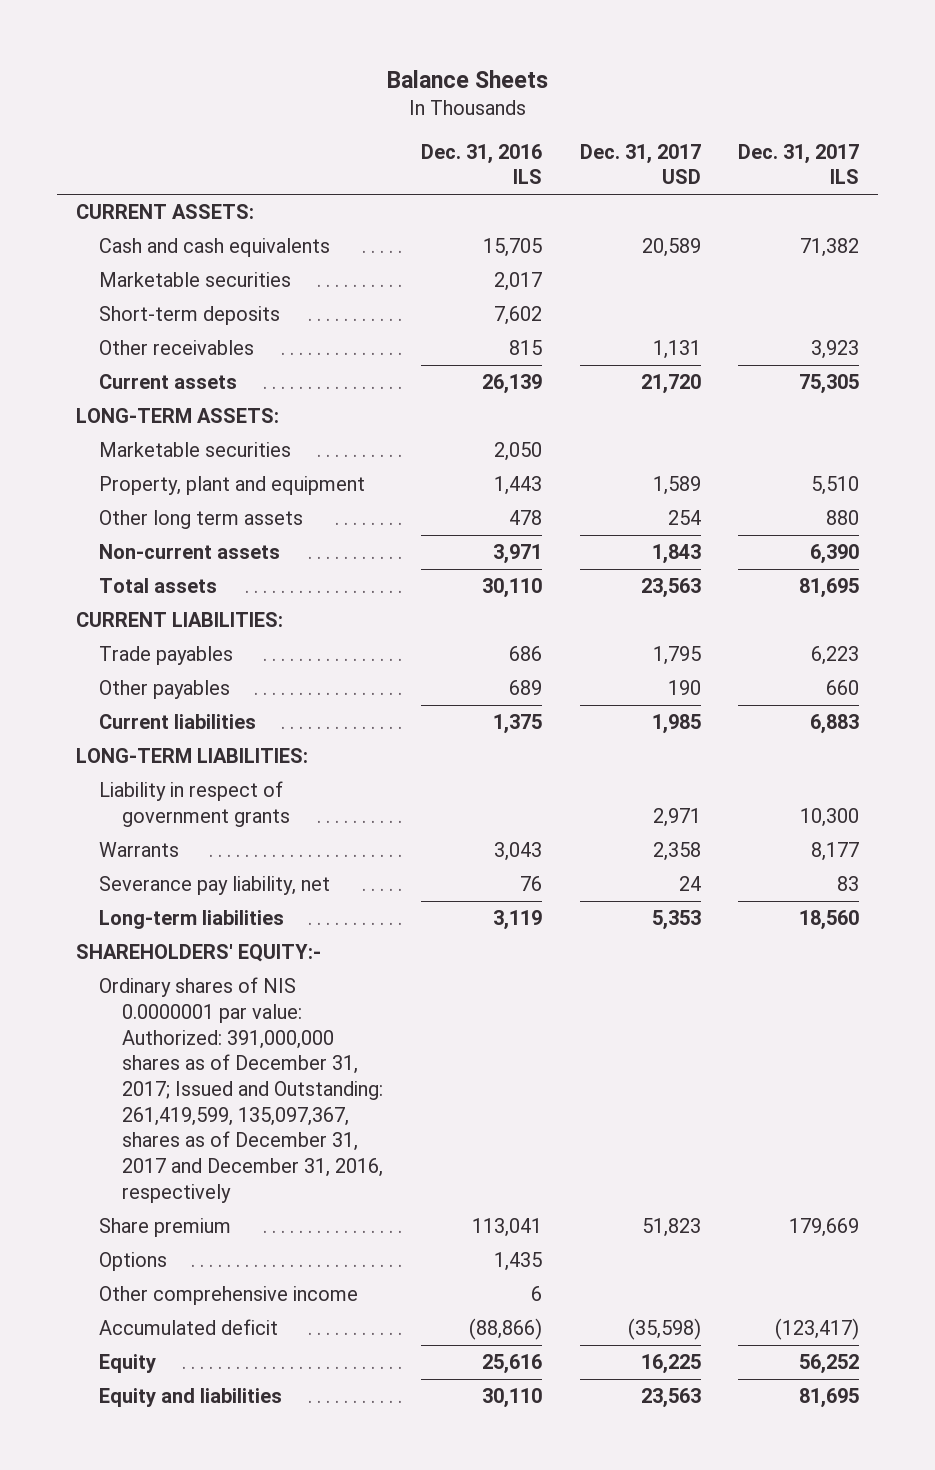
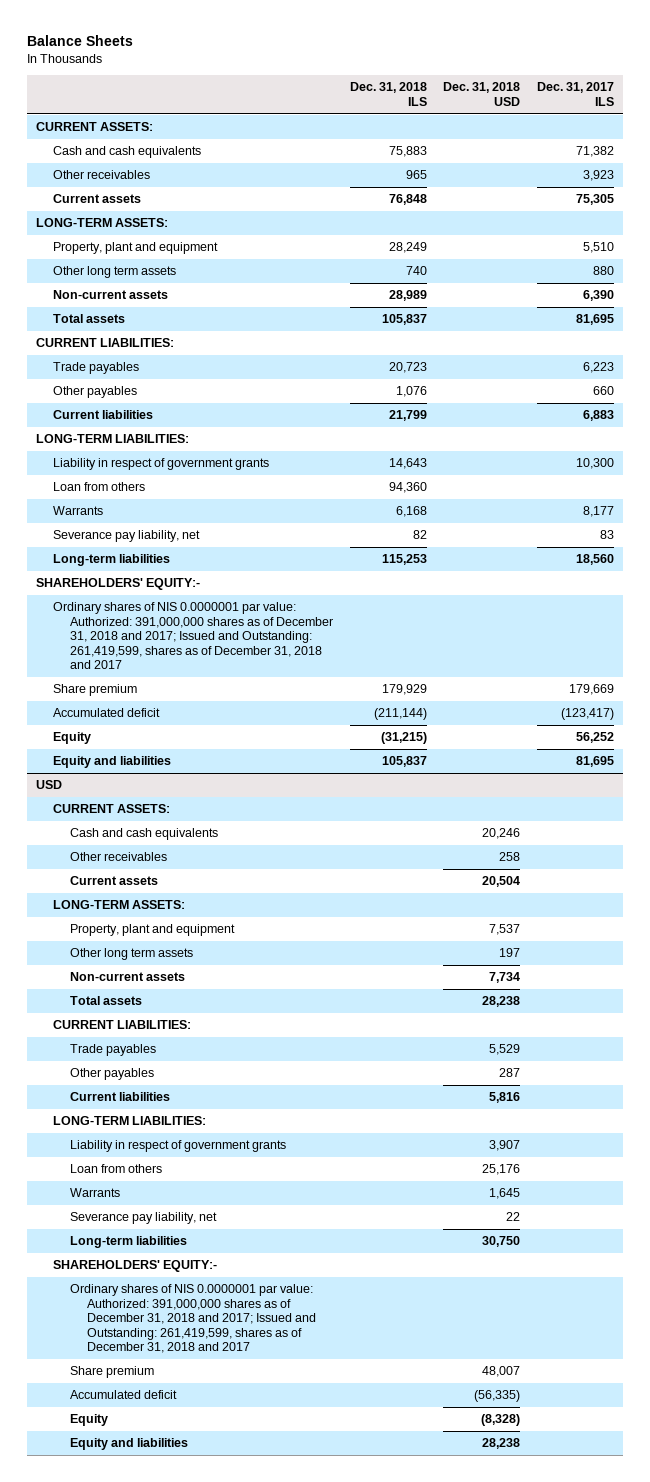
- | Dec. 31, 2016 ILS | Dec. 31, 2017 USD | Dec. 31, 2017 ILS
+ | Dec. 31, 2018 ILS | Dec. 31, 2018 USD | Dec. 31, 2017 ILS
- Marketable securities | 2,017 | |
- Short-term deposits | 7,602 | |
- Marketable securities | 2,050 | |
+ Loan from others | 94,360 | |
- Ordinary shares of NIS 0.0000001 par value: Authorized: 391,000,000 shares as of December 31, 2017; Issued and Outstanding: 261,419,599, 135,097,367, shares as of December 31, 2017 and December 31, 2016, respectively
+ Ordinary shares of NIS 0.0000001 par value: Authorized: 391,000,000 shares as of December 31, 2018 and 2017; Issued and Outstanding: 261,419,599, shares as of December 31, 2018 and 2017
- Options | 1,435 | |
- Other comprehensive income | 6 | |
+ USD
+ CURRENT ASSETS:
+ Cash and cash equivalents | | 20,246 |
+ Other receivables | | 258 |
+ Current assets | | 20,504 |
+ LONG-TERM ASSETS:
+ Property, plant and equipment | | 7,537 |
+ Other long term assets | | 197 |
+ Non-current assets | | 7,734 |
+ Total assets | | 28,238 |
+ CURRENT LIABILITIES:
+ Trade payables | | 5,529 |
+ Other payables | | 287 |
+ Current liabilities | | 5,816 |
+ LONG-TERM LIABILITIES:
+ Liability in respect of government grants | | 3,907 |
+ Loan from others | | 25,176 |
+ Warrants | | 1,645 |
+ Severance pay liability, net | | 22 |
+ Long-term liabilities | | 30,750 |
+ SHAREHOLDERS' EQUITY:-
+ Ordinary shares of NIS 0.0000001 par value: Authorized: 391,000,000 shares as of December 31, 2018 and 2017; Issued and Outstanding: 261,419,599, shares as of December 31, 2018 and 2017
+ Share premium | | 48,007 |
+ Accumulated deficit | | (56,335) |
+ Equity | | (8,328) |
+ Equity and liabilities | | 28,238 |

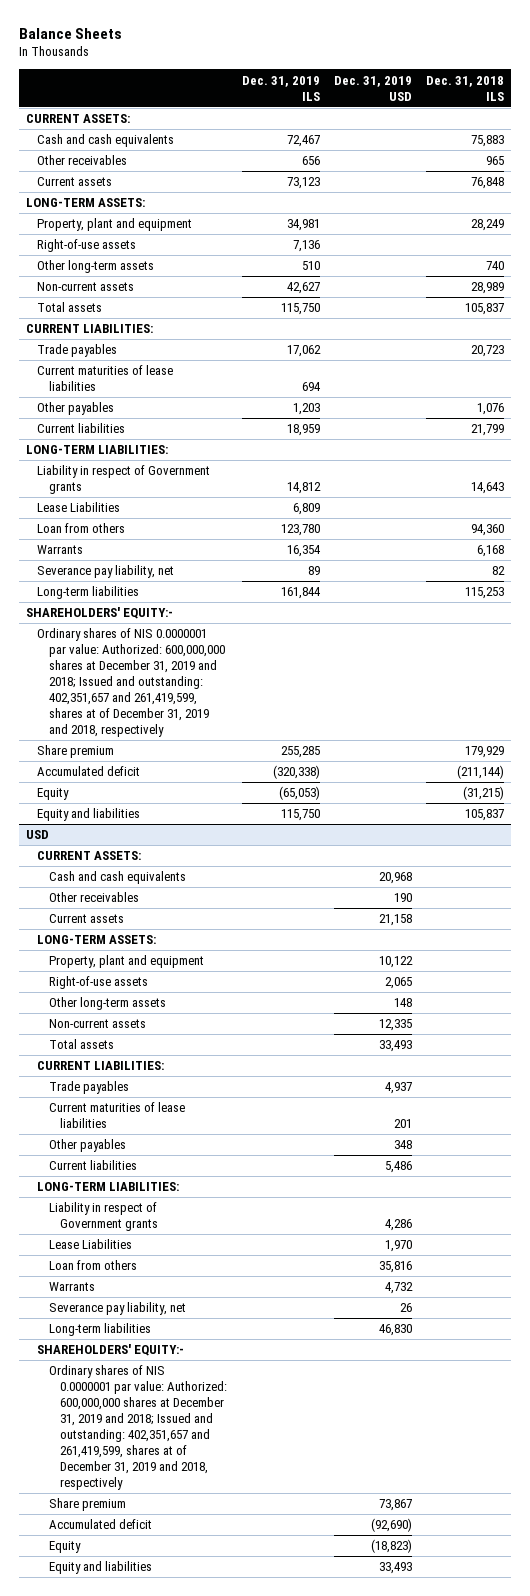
- | Dec. 31, 2018 ILS | Dec. 31, 2018 USD | Dec. 31, 2017 ILS
+ | Dec. 31, 2019 ILS | Dec. 31, 2019 USD | Dec. 31, 2018 ILS
- Other long term assets | 740 | | 880
+ Right-of-use assets | 7,136 | |
+ Other long-term assets | 510 | | 740
+ Current maturities of lease liabilities | 694 | |
- Liability in respect of government grants | 14,643 | | 10,300
+ Liability in respect of Government grants | 14,812 | | 14,643
+ Lease Liabilities | 6,809 | |
- Ordinary shares of NIS 0.0000001 par value: Authorized: 391,000,000 shares as of December 31, 2018 and 2017; Issued and Outstanding: 261,419,599, shares as of December 31, 2018 and 2017
+ Ordinary shares of NIS 0.0000001 par value: Authorized: 600,000,000 shares at December 31, 2019 and 2018; Issued and outstanding: 402,351,657 and 261,419,599, shares at of December 31, 2019 and 2018, respectively
@ USD
- Other long term assets | | 197 |
+ Right-of-use assets | | 2,065 |
+ Other long-term assets | | 148 |
+ Current maturities of lease liabilities | | 201 |
- Liability in respect of government grants | | 3,907 |
+ Liability in respect of Government grants | | 4,286 |
+ Lease Liabilities | | 1,970 |
- Ordinary shares of NIS 0.0000001 par value: Authorized: 391,000,000 shares as of December 31, 2018 and 2017; Issued and Outstanding: 261,419,599, shares as of December 31, 2018 and 2017
+ Ordinary shares of NIS 0.0000001 par value: Authorized: 600,000,000 shares at December 31, 2019 and 2018; Issued and outstanding: 402,351,657 and 261,419,599, shares at of December 31, 2019 and 2018, respectively

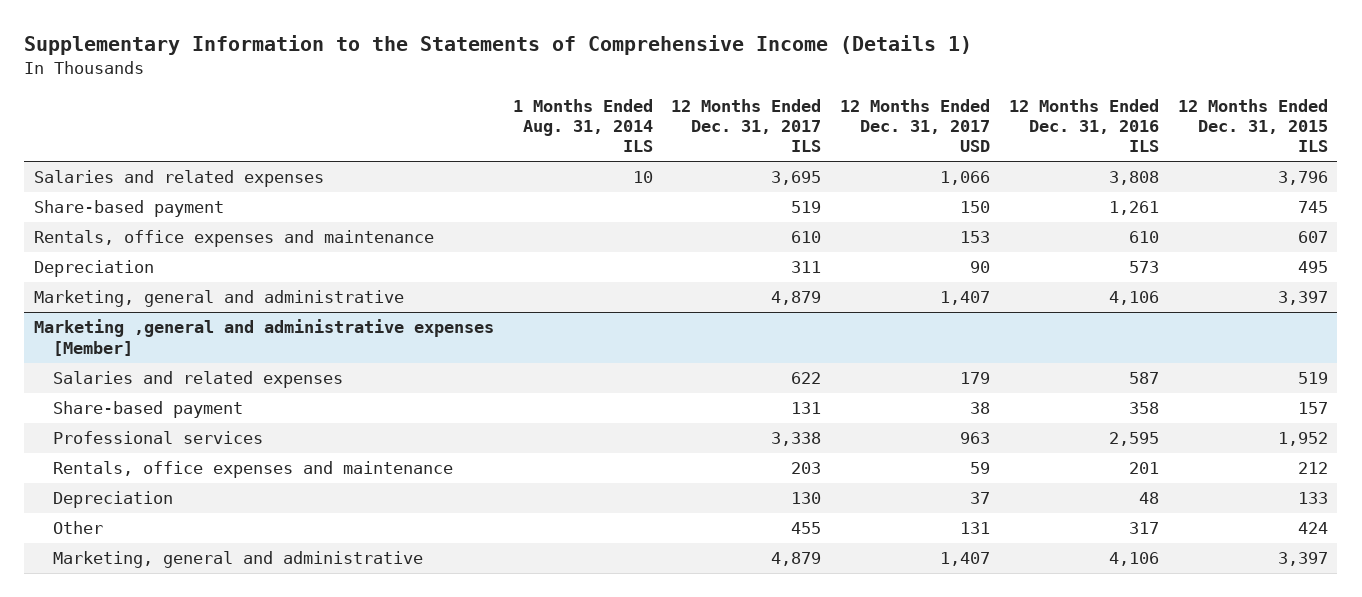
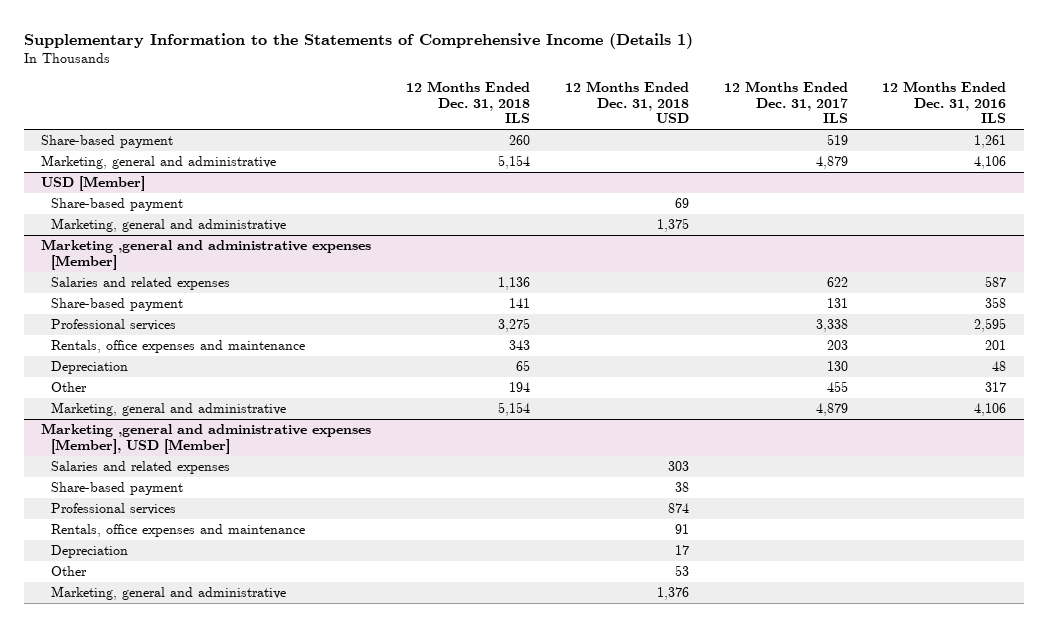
- | 1 Months Ended Aug. 31, 2014 ILS | 12 Months Ended Dec. 31, 2017 ILS | 12 Months Ended Dec. 31, 2017 USD | 12 Months Ended Dec. 31, 2016 ILS | 12 Months Ended Dec. 31, 2015 ILS
+ | 12 Months Ended Dec. 31, 2018 ILS | 12 Months Ended Dec. 31, 2018 USD | 12 Months Ended Dec. 31, 2017 ILS | 12 Months Ended Dec. 31, 2016 ILS
- Salaries and related expenses | 10 | 3,695 | 1,066 | 3,808 | 3,796
- Rentals, office expenses and maintenance | | 610 | 153 | 610 | 607
- Depreciation | | 311 | 90 | 573 | 495
+ USD [Member]
+ Share-based payment | | 69 | |
+ Marketing, general and administrative | | 1,375 | |
+ Marketing ,general and administrative expenses [Member], USD [Member]
+ Salaries and related expenses | | 303 | |
+ Share-based payment | | 38 | |
+ Professional services | | 874 | |
+ Rentals, office expenses and maintenance | | 91 | |
+ Depreciation | | 17 | |
+ Other | | 53 | |
+ Marketing, general and administrative | | 1,376 | |

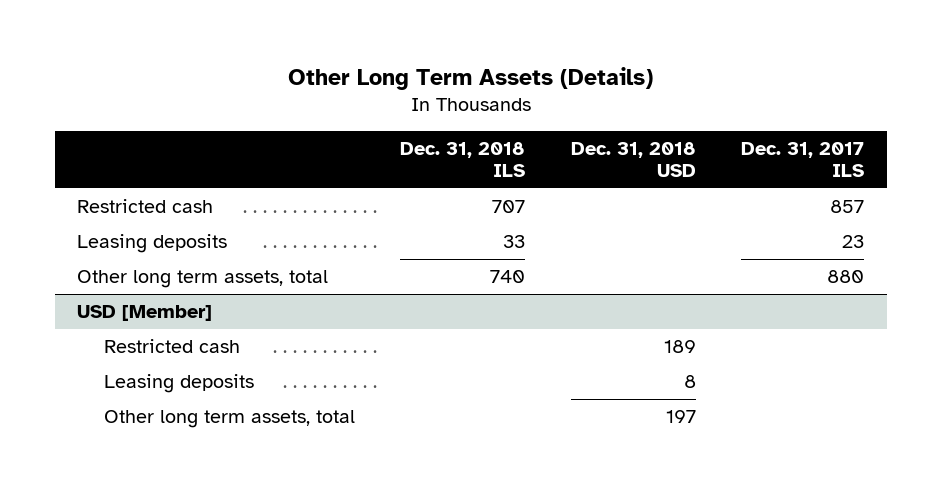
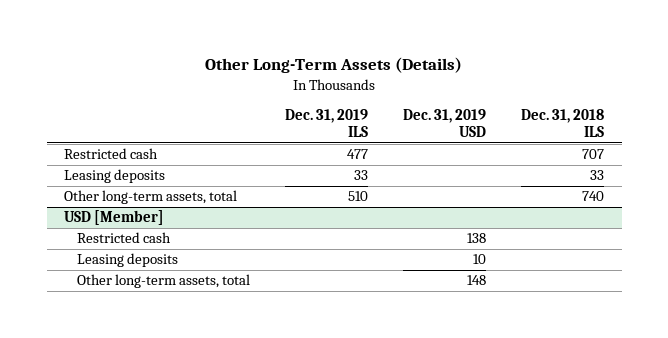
- Other Long Term Assets (Details)
+ Other Long-Term Assets (Details)
- | Dec. 31, 2018 ILS | Dec. 31, 2018 USD | Dec. 31, 2017 ILS
+ | Dec. 31, 2019 ILS | Dec. 31, 2019 USD | Dec. 31, 2018 ILS
- Other long term assets, total | 740 | | 880
+ Other long-term assets, total | 510 | | 740
@ USD [Member]
- Other long term assets, total | | 197 |
+ Other long-term assets, total | | 148 |

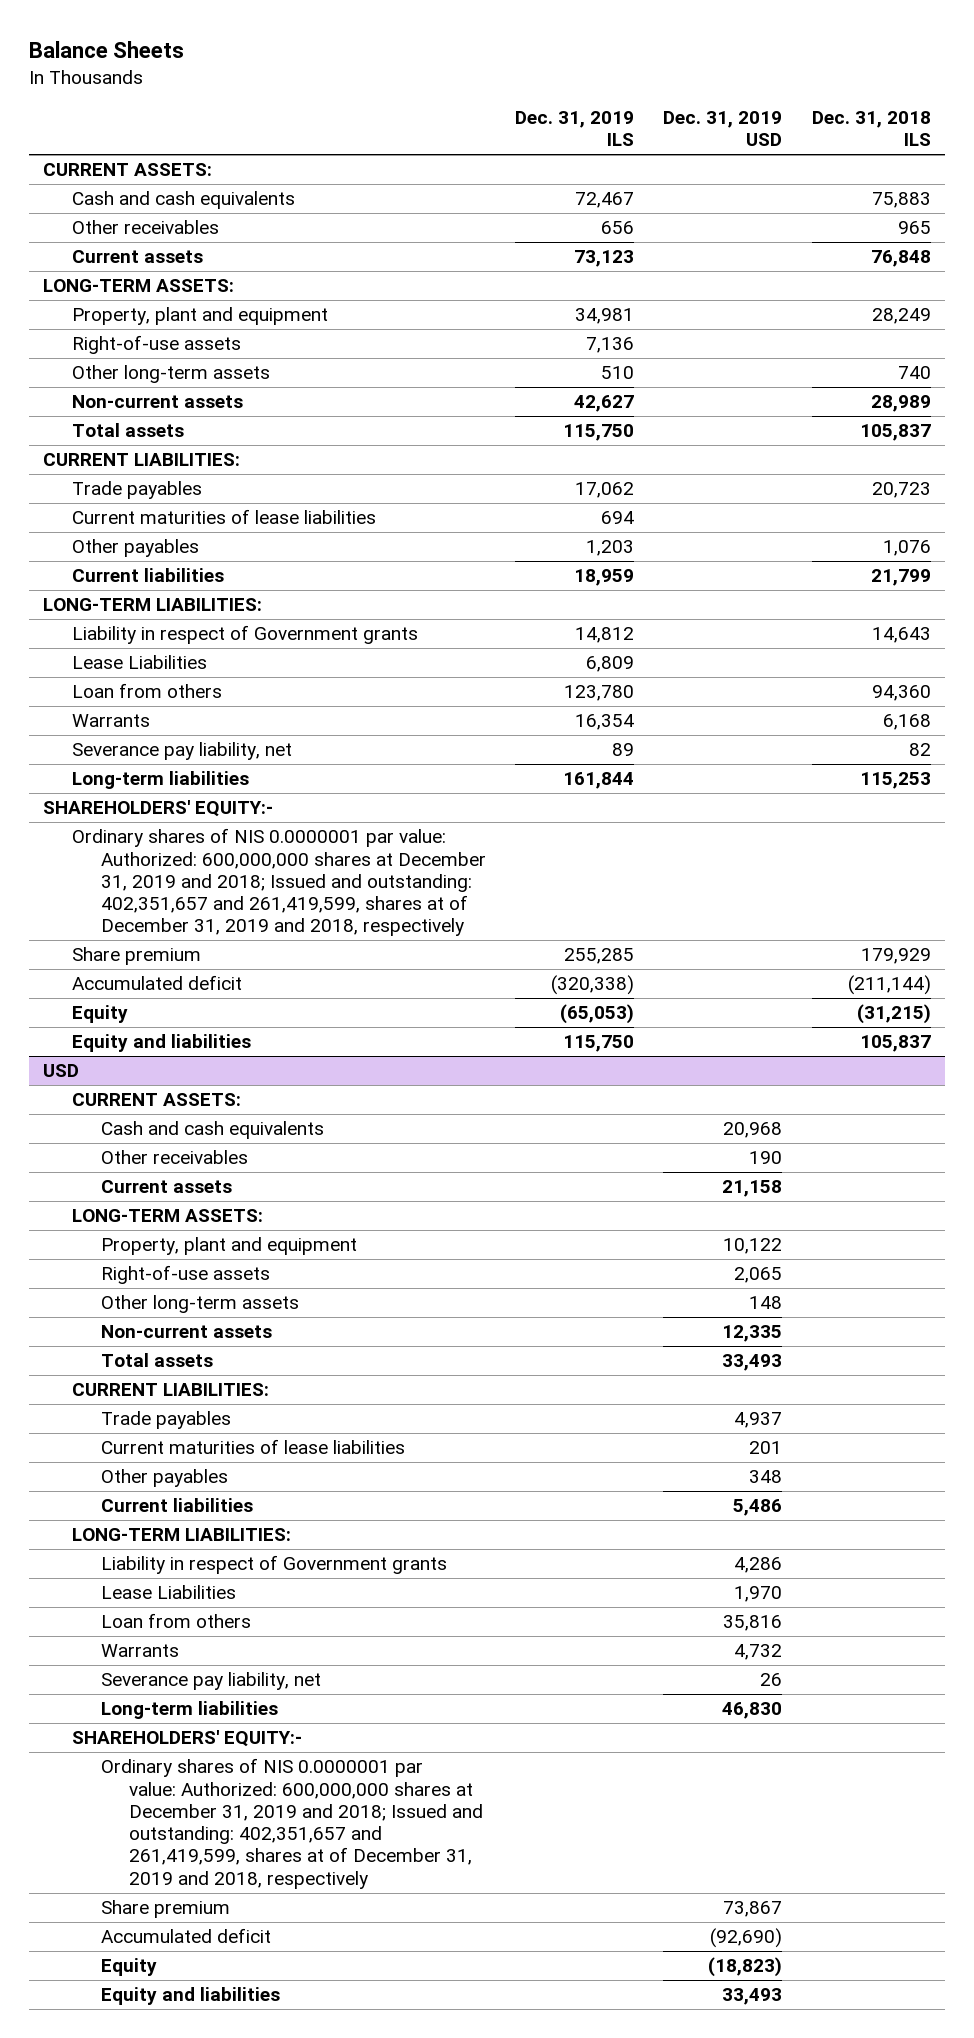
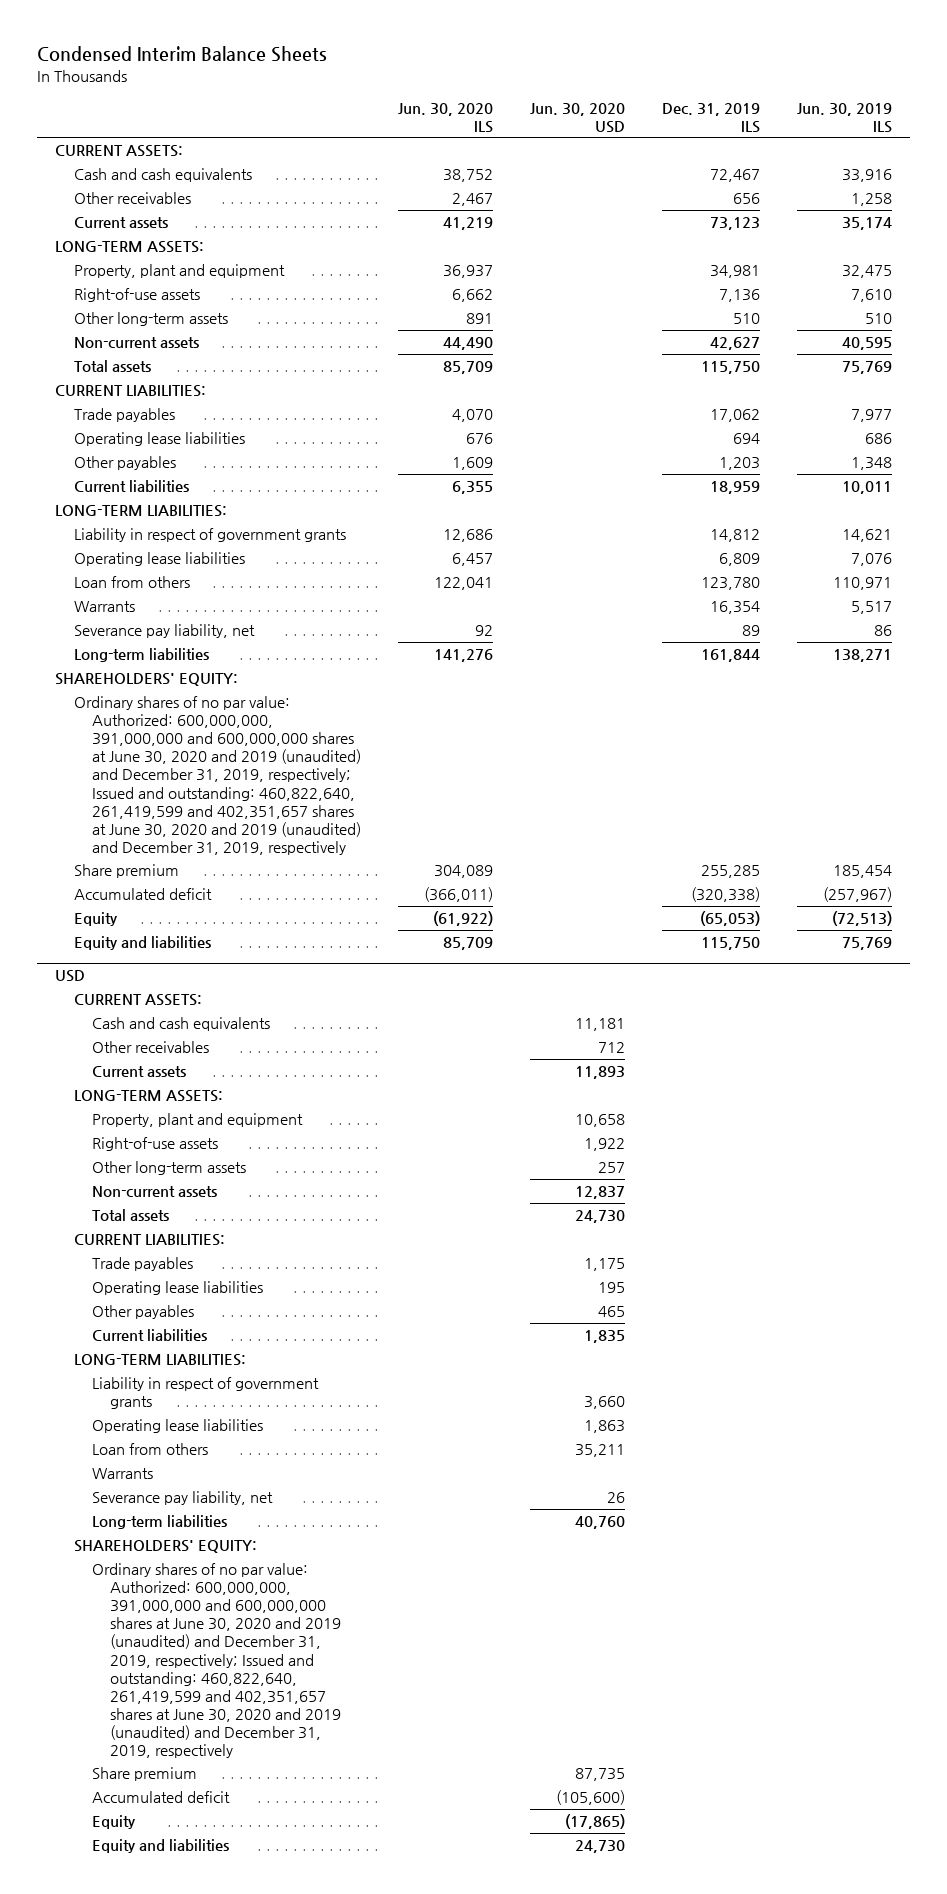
- Balance Sheets
+ Condensed Interim Balance Sheets
- | Dec. 31, 2019 ILS | Dec. 31, 2019 USD | Dec. 31, 2018 ILS
+ | Jun. 30, 2020 ILS | Jun. 30, 2020 USD | Dec. 31, 2019 ILS | Jun. 30, 2019 ILS
- Current maturities of lease liabilities | 694 | |
+ Operating lease liabilities | 676 | | 694 | 686
- Liability in respect of Government grants | 14,812 | | 14,643
- Lease Liabilities | 6,809 | |
+ Liability in respect of government grants | 12,686 | | 14,812 | 14,621
+ Operating lease liabilities | 6,457 | | 6,809 | 7,076
- SHAREHOLDERS' EQUITY:-
- Ordinary shares of NIS 0.0000001 par value: Authorized: 600,000,000 shares at December 31, 2019 and 2018; Issued and outstanding: 402,351,657 and 261,419,599, shares at of December 31, 2019 and 2018, respectively
+ SHAREHOLDERS' EQUITY:
+ Ordinary shares of no par value: Authorized: 600,000,000, 391,000,000 and 600,000,000 shares at June 30, 2020 and 2019 (unaudited) and December 31, 2019, respectively; Issued and outstanding: 460,822,640, 261,419,599 and 402,351,657 shares at June 30, 2020 and 2019 (unaudited) and December 31, 2019, respectively
@ USD
- Current maturities of lease liabilities | | 201 |
+ Operating lease liabilities | | 195 | |
- Liability in respect of Government grants | | 4,286 |
- Lease Liabilities | | 1,970 |
+ Liability in respect of government grants | | 3,660 | |
+ Operating lease liabilities | | 1,863 | |
- SHAREHOLDERS' EQUITY:-
- Ordinary shares of NIS 0.0000001 par value: Authorized: 600,000,000 shares at December 31, 2019 and 2018; Issued and outstanding: 402,351,657 and 261,419,599, shares at of December 31, 2019 and 2018, respectively
+ SHAREHOLDERS' EQUITY:
+ Ordinary shares of no par value: Authorized: 600,000,000, 391,000,000 and 600,000,000 shares at June 30, 2020 and 2019 (unaudited) and December 31, 2019, respectively; Issued and outstanding: 460,822,640, 261,419,599 and 402,351,657 shares at June 30, 2020 and 2019 (unaudited) and December 31, 2019, respectively

